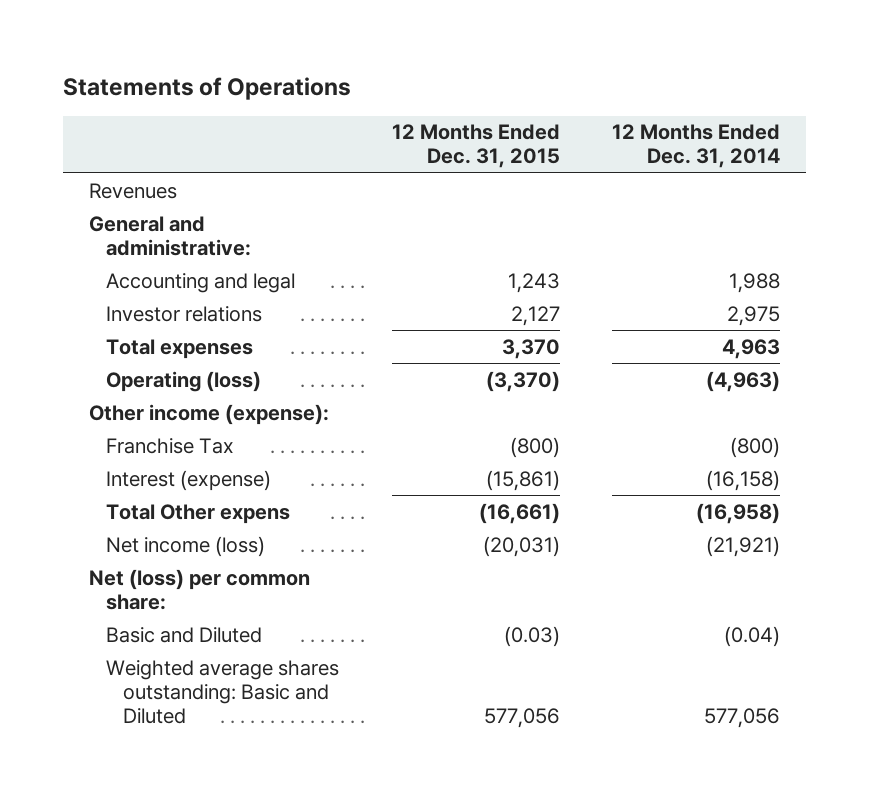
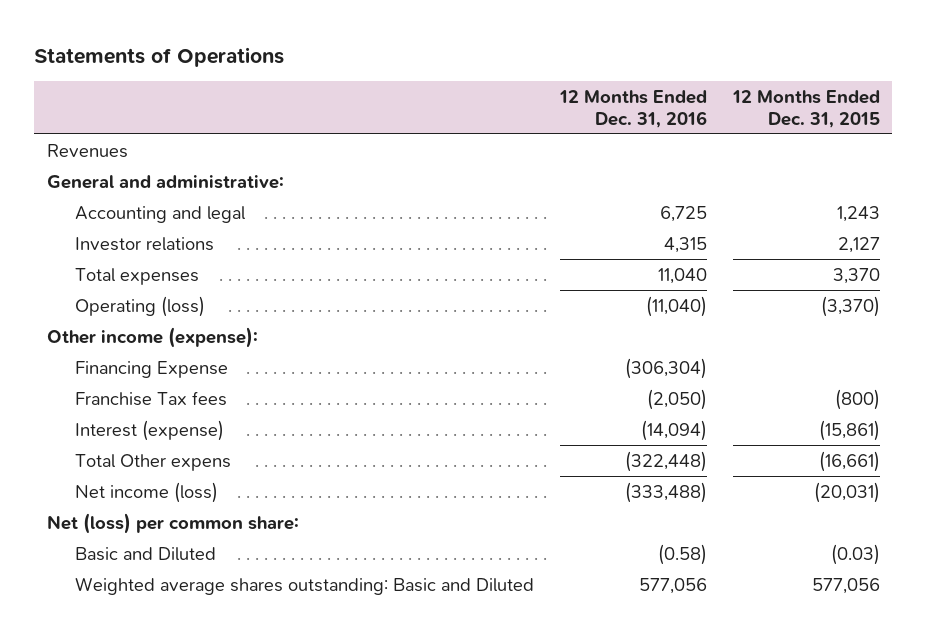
- | 12 Months Ended Dec. 31, 2015 | 12 Months Ended Dec. 31, 2014
+ | 12 Months Ended Dec. 31, 2016 | 12 Months Ended Dec. 31, 2015
- Franchise Tax | (800) | (800)
+ Financing Expense | (306,304) |
+ Franchise Tax fees | (2,050) | (800)

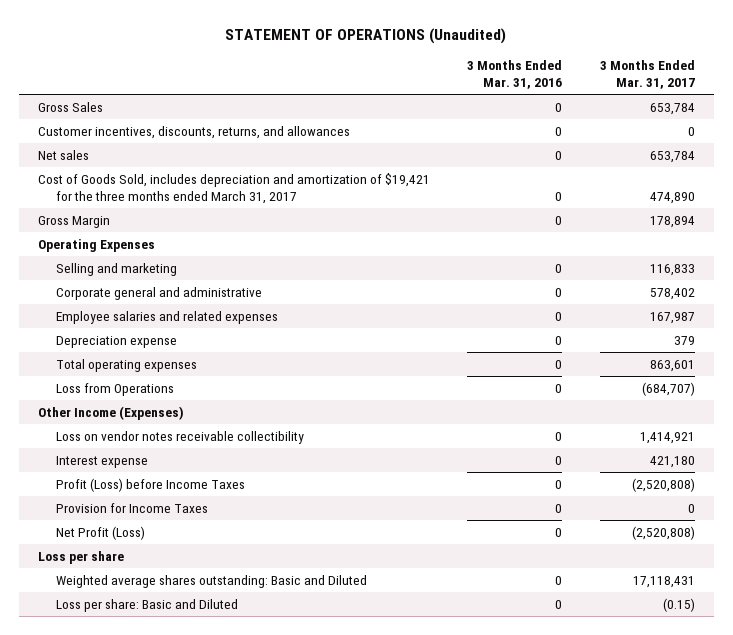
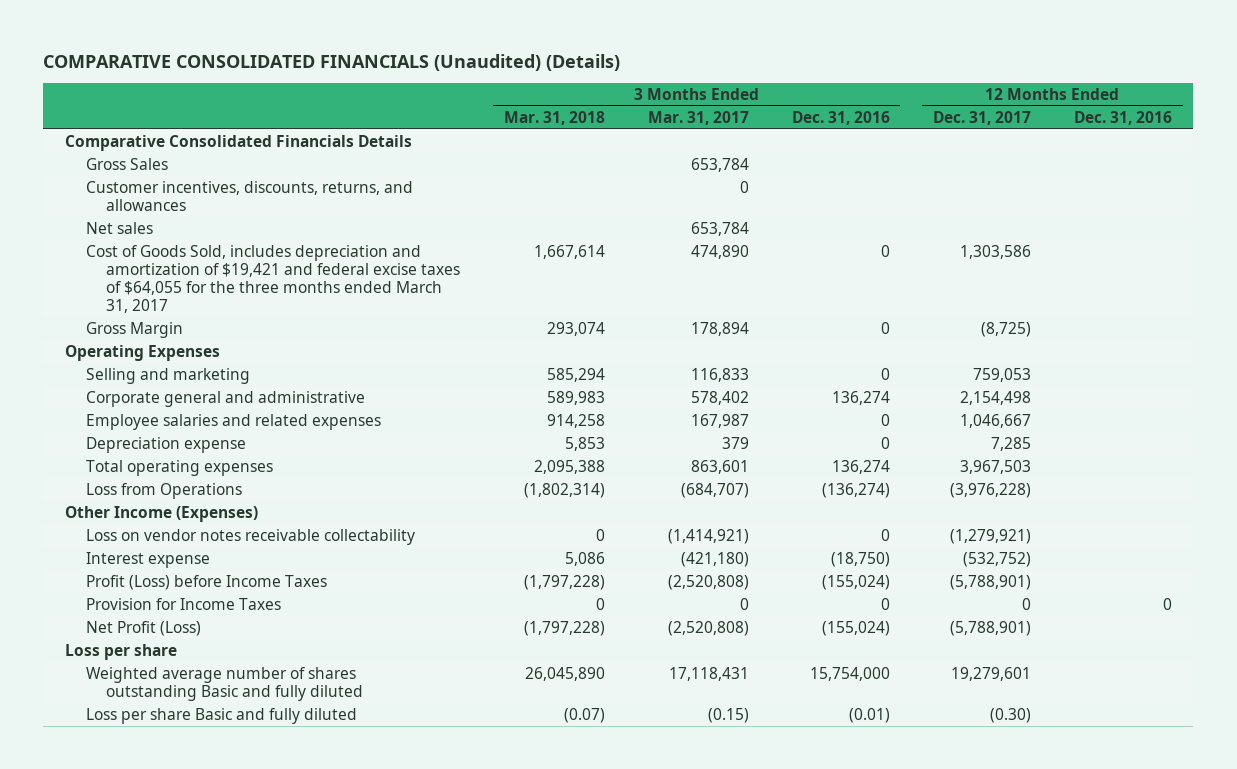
- STATEMENT OF OPERATIONS (Unaudited)
+ COMPARATIVE CONSOLIDATED FINANCIALS (Unaudited) (Details)
- | 3 Months Ended Mar. 31, 2016 | 3 Months Ended Mar. 31, 2017
+ | 3 Months Ended Mar. 31, 2018 | 3 Months Ended Mar. 31, 2017 | 3 Months Ended Dec. 31, 2016 | 12 Months Ended Dec. 31, 2017 | 12 Months Ended Dec. 31, 2016
+ Comparative Consolidated Financials Details
- Cost of Goods Sold, includes depreciation and amortization of $19,421 for the three months ended March 31, 2017 | 0 | 474,890
+ Cost of Goods Sold, includes depreciation and amortization of $19,421 and federal excise taxes of $64,055 for the three months ended March 31, 2017 | 1,667,614 | 474,890 | 0 | 1,303,586 |
- Loss on vendor notes receivable collectibility | 0 | 1,414,921
- Interest expense | 0 | 421,180
+ Loss on vendor notes receivable collectability | 0 | (1,414,921) | 0 | (1,279,921) |
+ Interest expense | 5,086 | (421,180) | (18,750) | (532,752) |
- Weighted average shares outstanding: Basic and Diluted | 0 | 17,118,431
- Loss per share: Basic and Diluted | 0 | (0.15)
+ Weighted average number of shares outstanding Basic and fully diluted | 26,045,890 | 17,118,431 | 15,754,000 | 19,279,601 |
+ Loss per share Basic and fully diluted | (0.07) | (0.15) | (0.01) | (0.30) |

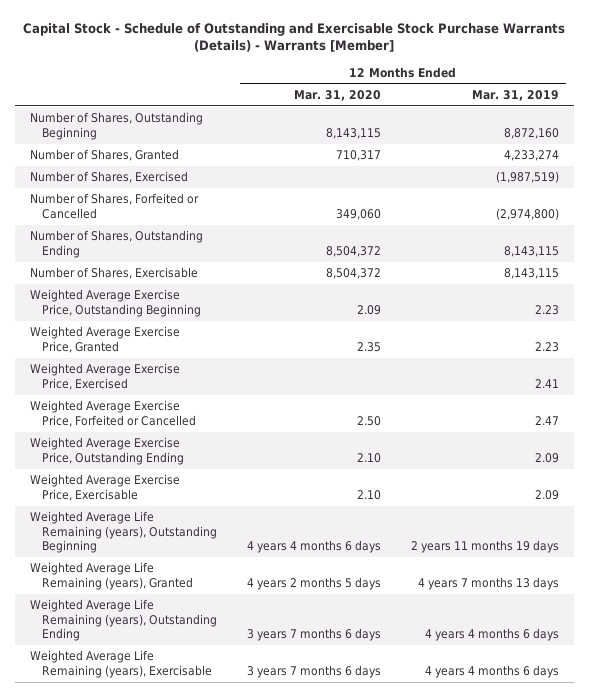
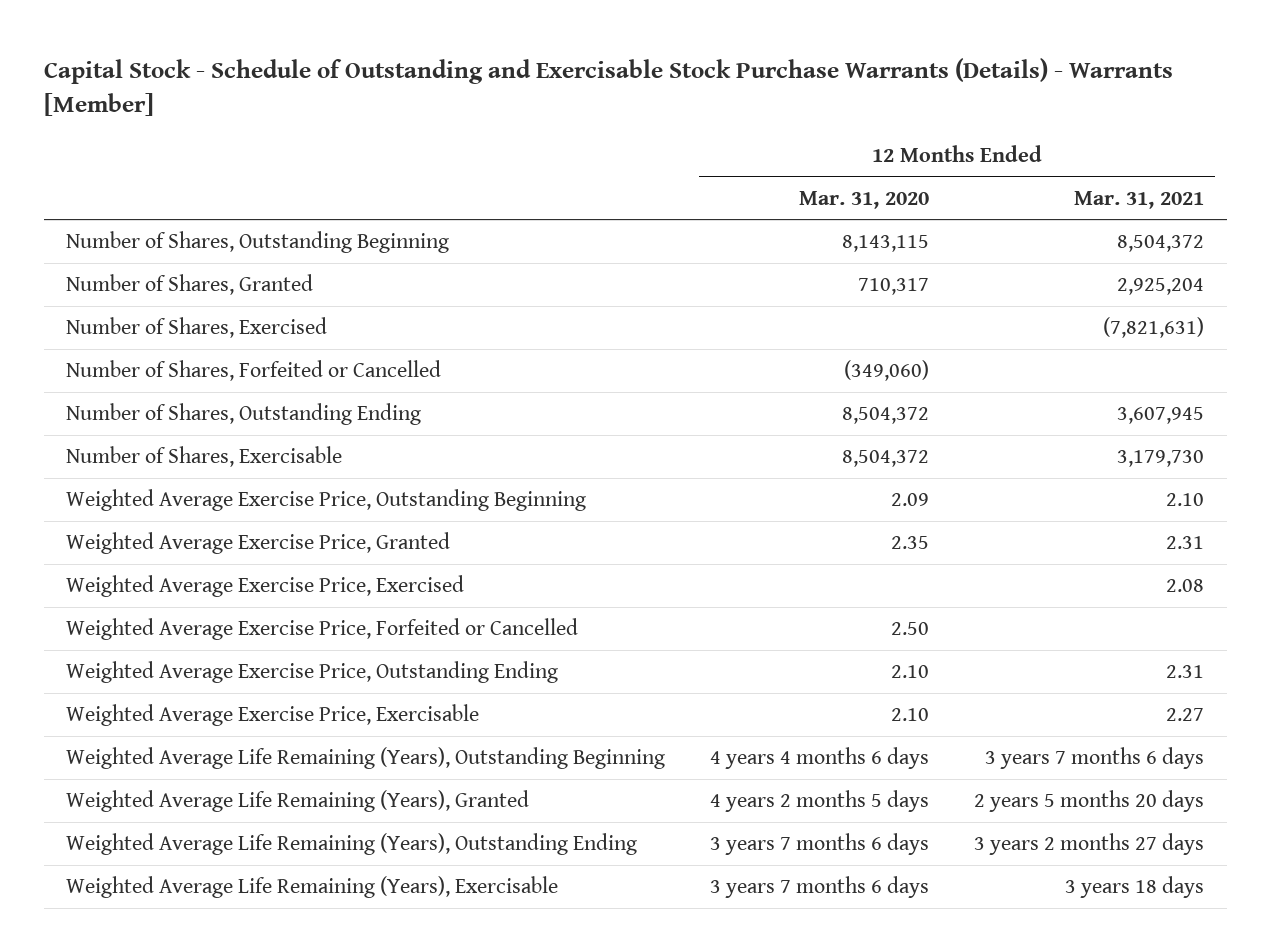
- | 12 Months Ended Mar. 31, 2020 | 12 Months Ended Mar. 31, 2019
+ | 12 Months Ended Mar. 31, 2020 | 12 Months Ended Mar. 31, 2021
- Number of Shares, Forfeited or Cancelled | 349,060 | (2,974,800)
+ Number of Shares, Forfeited or Cancelled | (349,060) |
- Weighted Average Life Remaining (years), Outstanding Beginning | 4 years 4 months 6 days | 2 years 11 months 19 days
- Weighted Average Life Remaining (years), Granted | 4 years 2 months 5 days | 4 years 7 months 13 days
- Weighted Average Life Remaining (years), Outstanding Ending | 3 years 7 months 6 days | 4 years 4 months 6 days
- Weighted Average Life Remaining (years), Exercisable | 3 years 7 months 6 days | 4 years 4 months 6 days
+ Weighted Average Life Remaining (Years), Outstanding Beginning | 4 years 4 months 6 days | 3 years 7 months 6 days
+ Weighted Average Life Remaining (Years), Granted | 4 years 2 months 5 days | 2 years 5 months 20 days
+ Weighted Average Life Remaining (Years), Outstanding Ending | 3 years 7 months 6 days | 3 years 2 months 27 days
+ Weighted Average Life Remaining (Years), Exercisable | 3 years 7 months 6 days | 3 years 18 days

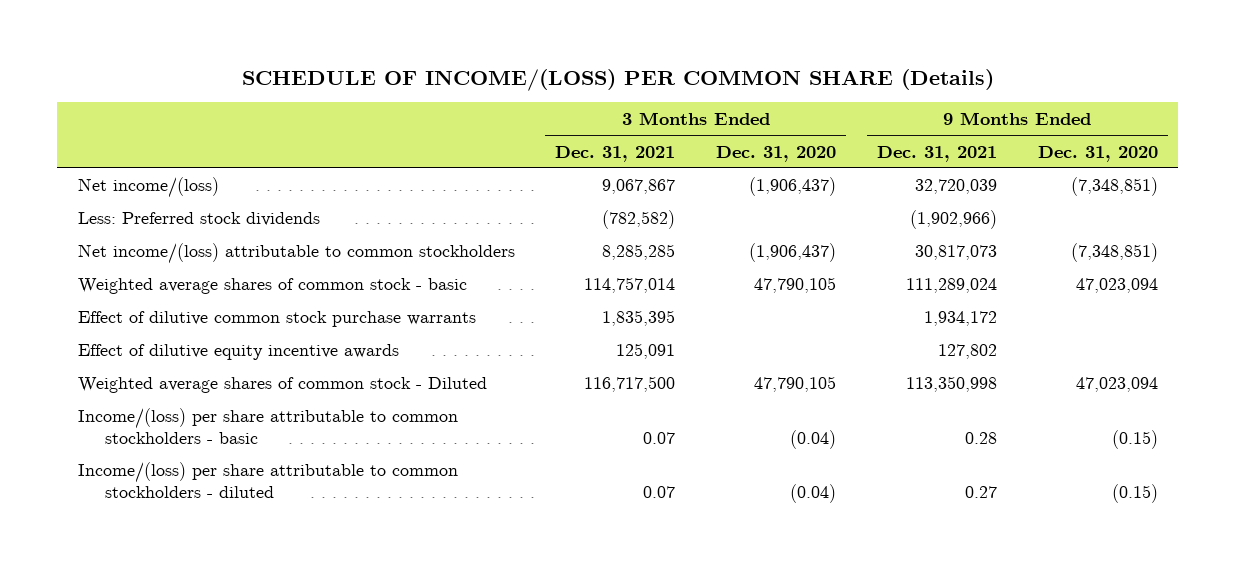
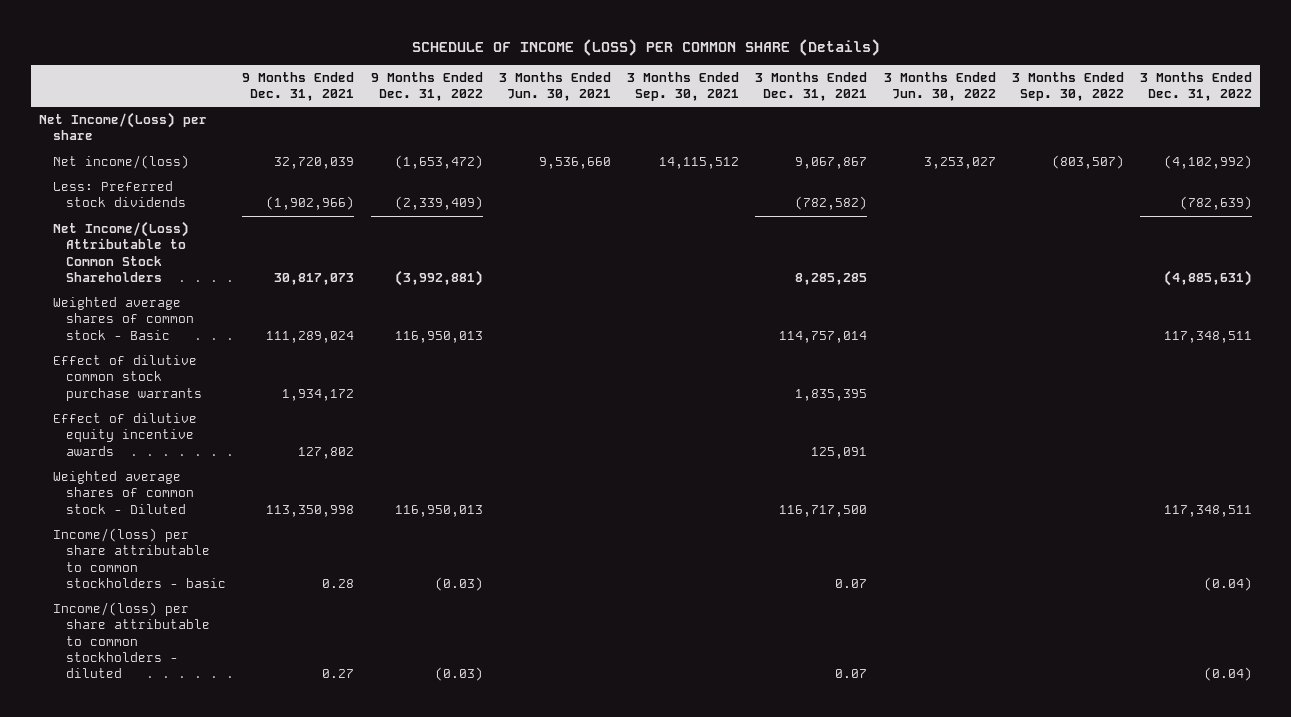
- SCHEDULE OF INCOME/(LOSS) PER COMMON SHARE (Details)
+ SCHEDULE OF INCOME (LOSS) PER COMMON SHARE (Details)
- | 3 Months Ended Dec. 31, 2021 | 3 Months Ended Dec. 31, 2020 | 9 Months Ended Dec. 31, 2021 | 9 Months Ended Dec. 31, 2020
+ | 9 Months Ended Dec. 31, 2021 | 9 Months Ended Dec. 31, 2022 | 3 Months Ended Jun. 30, 2021 | 3 Months Ended Sep. 30, 2021 | 3 Months Ended Dec. 31, 2021 | 3 Months Ended Jun. 30, 2022 | 3 Months Ended Sep. 30, 2022 | 3 Months Ended Dec. 31, 2022
+ Net Income/(Loss) per share
- Net income/(loss) attributable to common stockholders | 8,285,285 | (1,906,437) | 30,817,073 | (7,348,851)
- Weighted average shares of common stock - basic | 114,757,014 | 47,790,105 | 111,289,024 | 47,023,094
+ Net Income/(Loss) Attributable to Common Stock Shareholders | 30,817,073 | (3,992,881) | | | 8,285,285 | | | (4,885,631)
+ Weighted average shares of common stock - Basic | 111,289,024 | 116,950,013 | | | 114,757,014 | | | 117,348,511

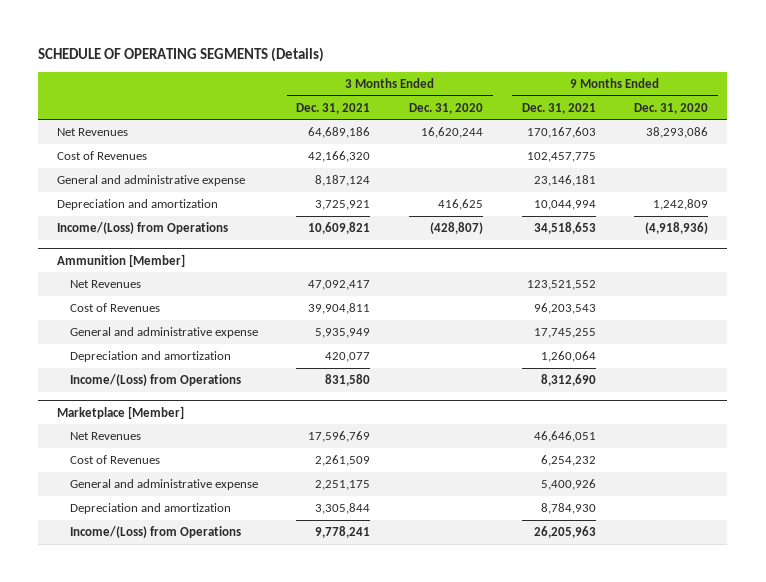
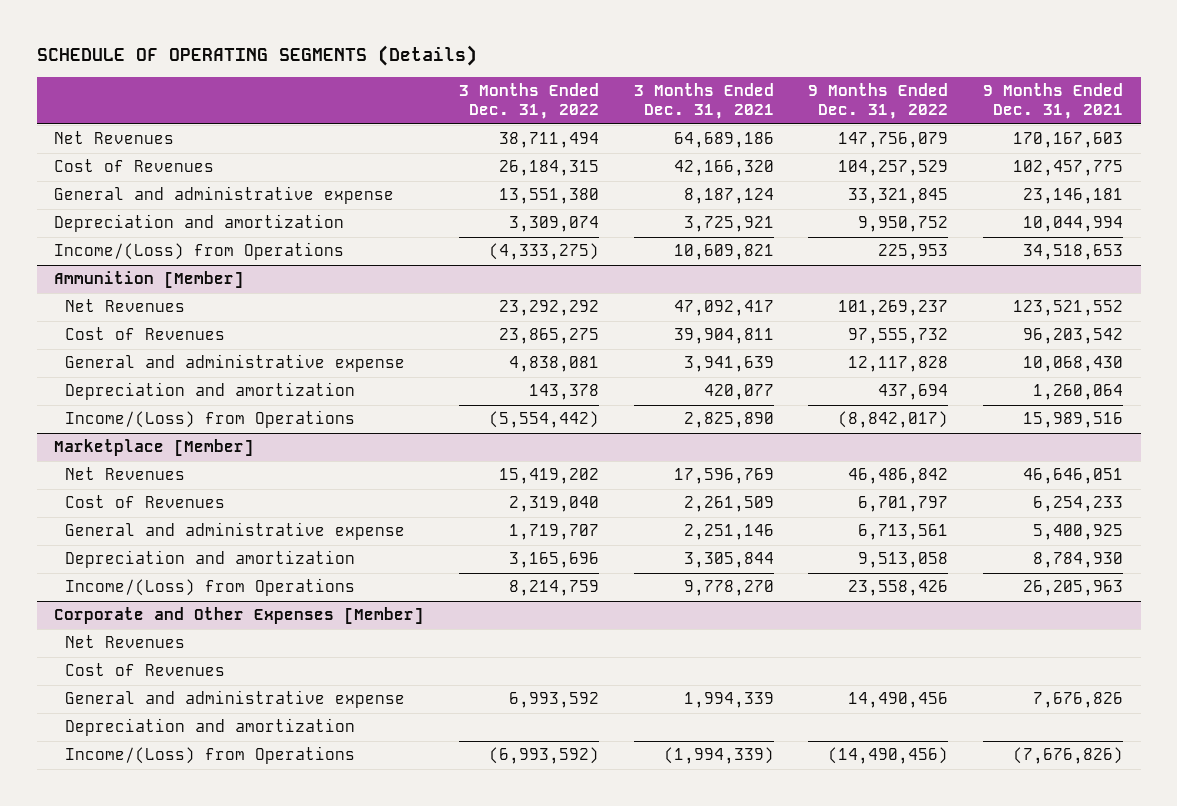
- | 3 Months Ended Dec. 31, 2021 | 3 Months Ended Dec. 31, 2020 | 9 Months Ended Dec. 31, 2021 | 9 Months Ended Dec. 31, 2020
+ | 3 Months Ended Dec. 31, 2022 | 3 Months Ended Dec. 31, 2021 | 9 Months Ended Dec. 31, 2022 | 9 Months Ended Dec. 31, 2021
@ Ammunition [Member]
- Cost of Revenues | 39,904,811 | | 96,203,543 |
- General and administrative expense | 5,935,949 | | 17,745,255 |
+ Cost of Revenues | 23,865,275 | 39,904,811 | 97,555,732 | 96,203,542
+ General and administrative expense | 4,838,081 | 3,941,639 | 12,117,828 | 10,068,430
- Income/(Loss) from Operations | 831,580 | | 8,312,690 |
+ Income/(Loss) from Operations | (5,554,442) | 2,825,890 | (8,842,017) | 15,989,516
@ Marketplace [Member]
- Cost of Revenues | 2,261,509 | | 6,254,232 |
- General and administrative expense | 2,251,175 | | 5,400,926 |
+ Cost of Revenues | 2,319,040 | 2,261,509 | 6,701,797 | 6,254,233
+ General and administrative expense | 1,719,707 | 2,251,146 | 6,713,561 | 5,400,925
- Income/(Loss) from Operations | 9,778,241 | | 26,205,963 |
+ Income/(Loss) from Operations | 8,214,759 | 9,778,270 | 23,558,426 | 26,205,963
+ Corporate and Other Expenses [Member]
+ Net Revenues
+ Cost of Revenues
+ General and administrative expense | 6,993,592 | 1,994,339 | 14,490,456 | 7,676,826
+ Depreciation and amortization
+ Income/(Loss) from Operations | (6,993,592) | (1,994,339) | (14,490,456) | (7,676,826)

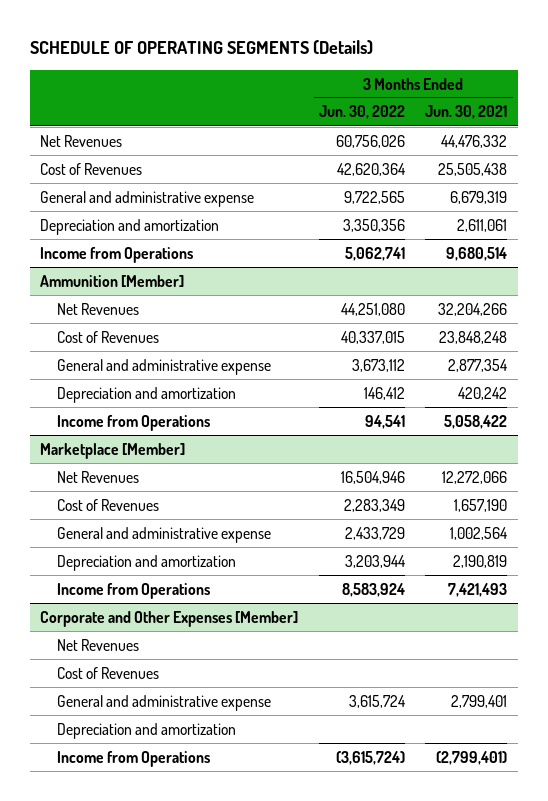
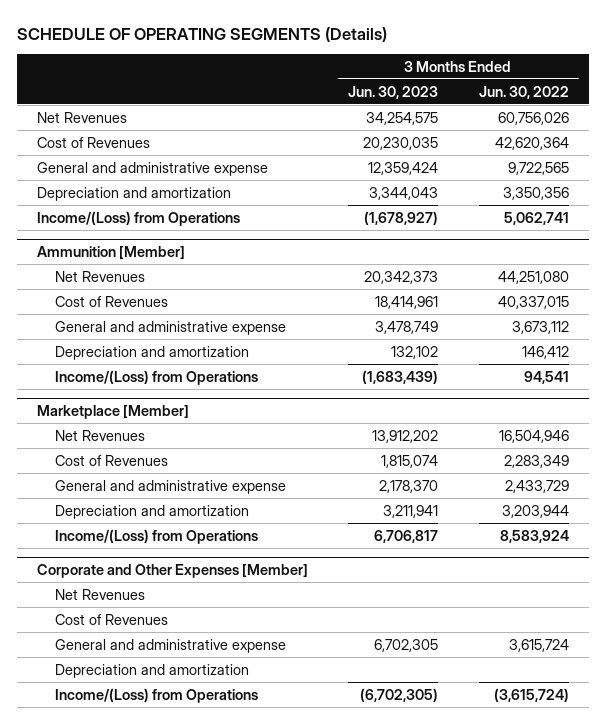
- | 3 Months Ended Jun. 30, 2022 | 3 Months Ended Jun. 30, 2021
+ | 3 Months Ended Jun. 30, 2023 | 3 Months Ended Jun. 30, 2022
- Income from Operations | 5,062,741 | 9,680,514
+ Income/(Loss) from Operations | (1,678,927) | 5,062,741
@ Ammunition [Member]
- Income from Operations | 94,541 | 5,058,422
+ Income/(Loss) from Operations | (1,683,439) | 94,541
@ Marketplace [Member]
- Income from Operations | 8,583,924 | 7,421,493
+ Income/(Loss) from Operations | 6,706,817 | 8,583,924
@ Corporate and Other Expenses [Member]
- Income from Operations | (3,615,724) | (2,799,401)
+ Income/(Loss) from Operations | (6,702,305) | (3,615,724)

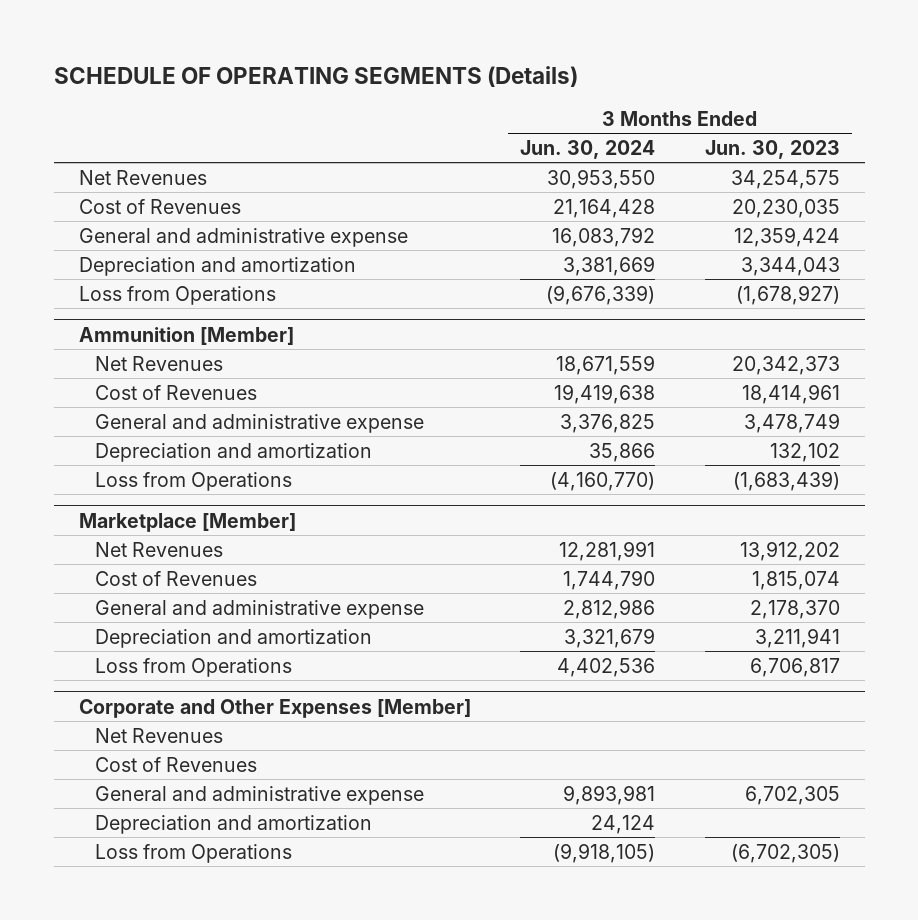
- | 3 Months Ended Jun. 30, 2023 | 3 Months Ended Jun. 30, 2022
+ | 3 Months Ended Jun. 30, 2024 | 3 Months Ended Jun. 30, 2023
- Income/(Loss) from Operations | (1,678,927) | 5,062,741
+ Loss from Operations | (9,676,339) | (1,678,927)
@ Ammunition [Member]
- Income/(Loss) from Operations | (1,683,439) | 94,541
+ Loss from Operations | (4,160,770) | (1,683,439)
@ Marketplace [Member]
- Income/(Loss) from Operations | 6,706,817 | 8,583,924
+ Loss from Operations | 4,402,536 | 6,706,817
@ Corporate and Other Expenses [Member]
- Income/(Loss) from Operations | (6,702,305) | (3,615,724)
+ Loss from Operations | (9,918,105) | (6,702,305)

